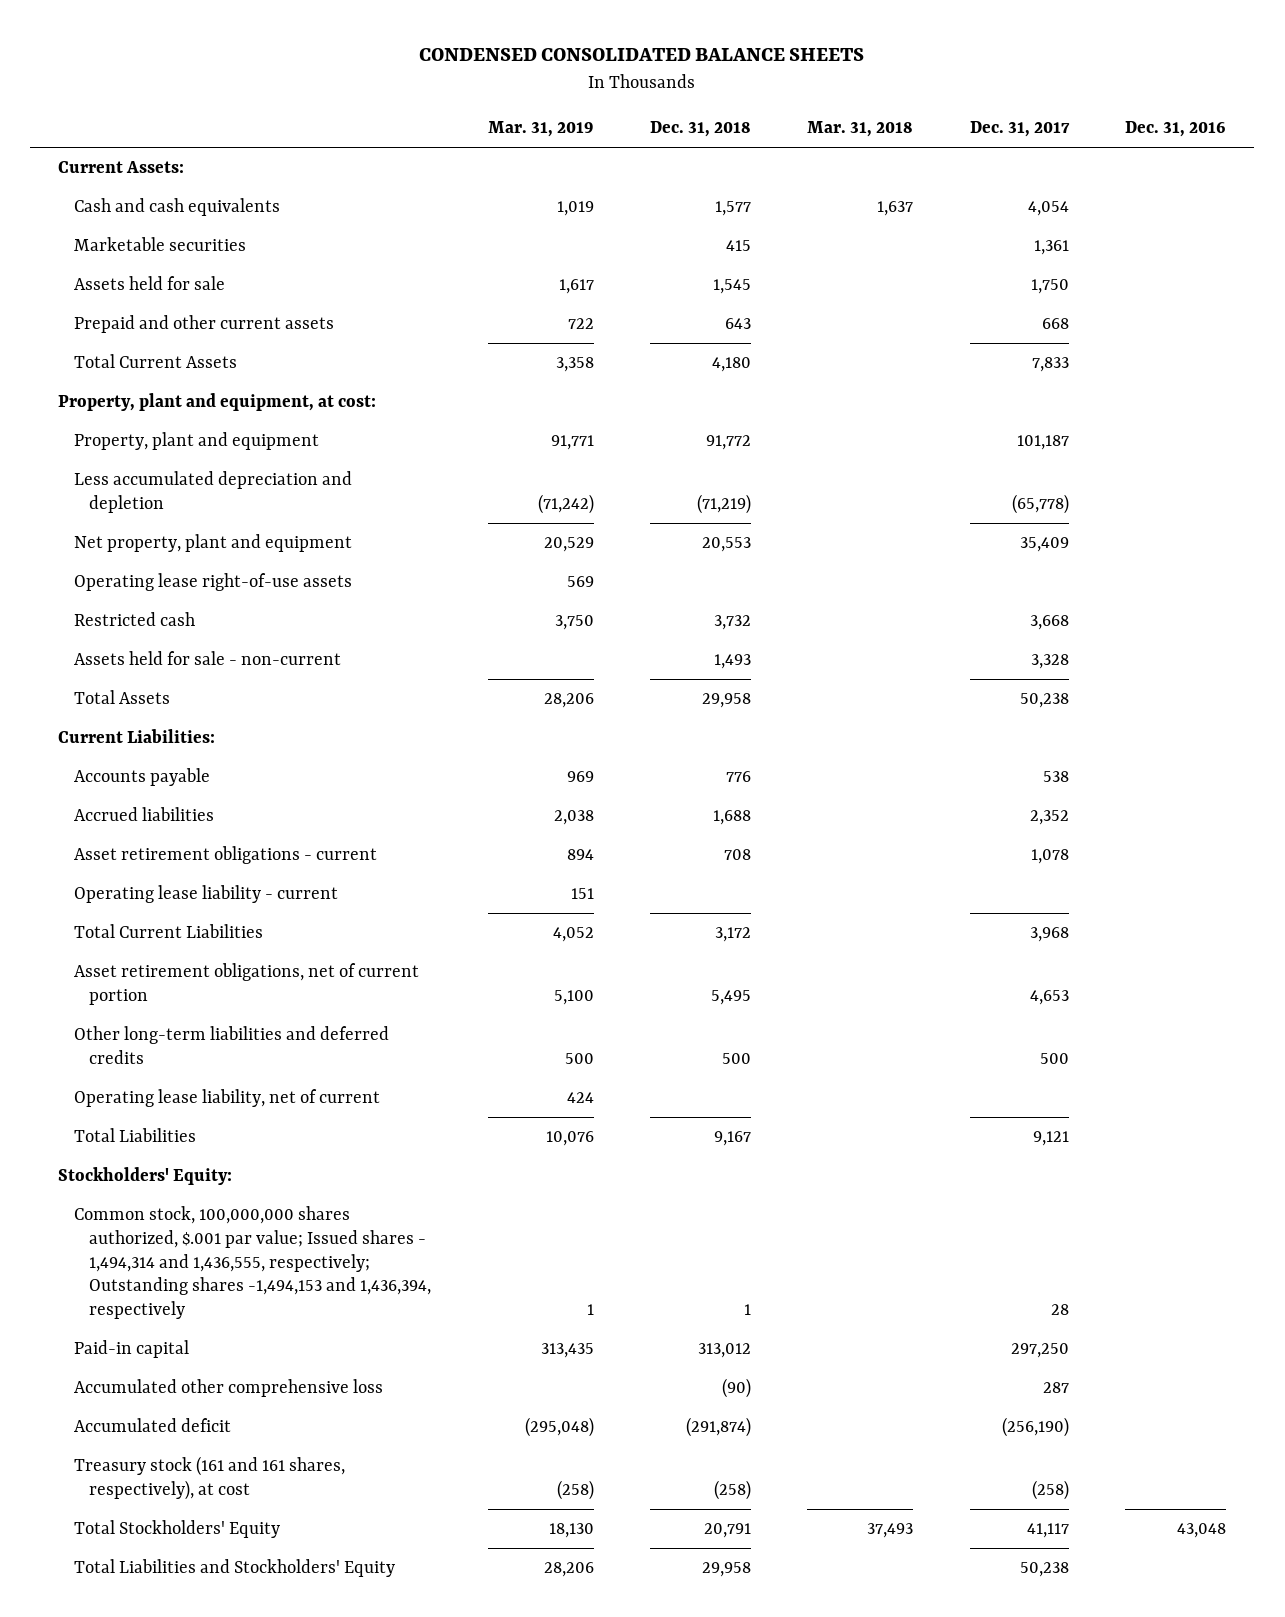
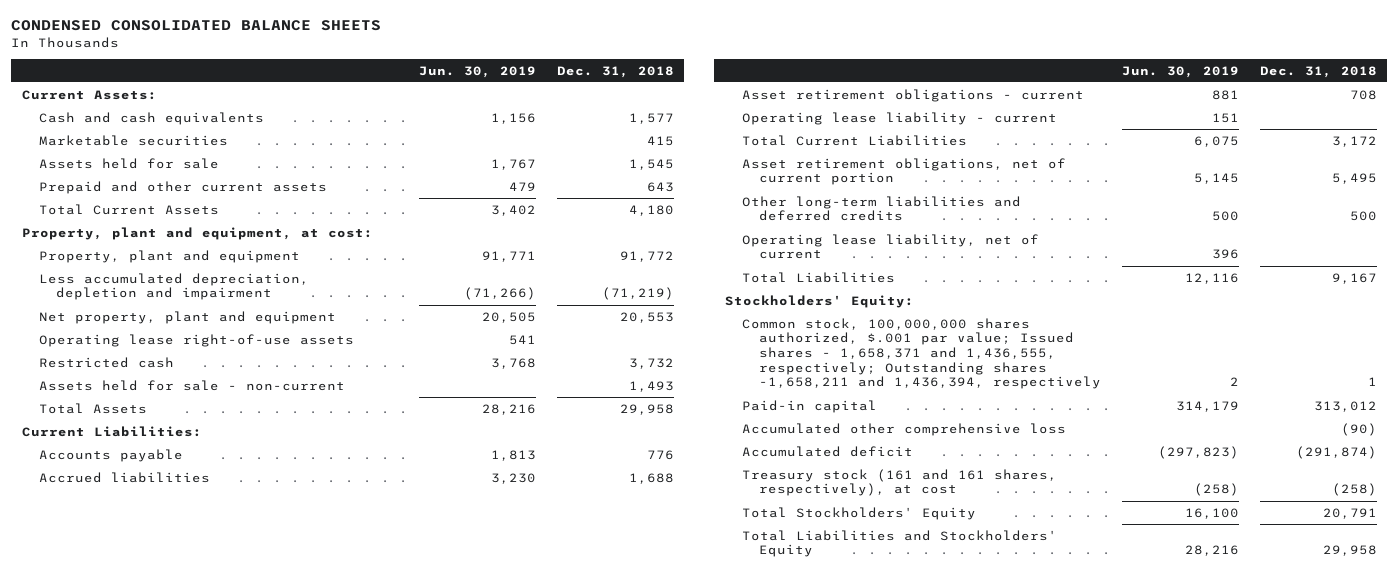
- | Mar. 31, 2019 | Dec. 31, 2018 | Mar. 31, 2018 | Dec. 31, 2017 | Dec. 31, 2016
+ | Jun. 30, 2019 | Dec. 31, 2018
- Less accumulated depreciation and depletion | (71,242) | (71,219) | | (65,778) |
+ Less accumulated depreciation, depletion and impairment | (71,266) | (71,219)
- Common stock, 100,000,000 shares authorized, $.001 par value; Issued shares - 1,494,314 and 1,436,555, respectively; Outstanding shares -1,494,153 and 1,436,394, respectively | 1 | 1 | | 28 |
+ Common stock, 100,000,000 shares authorized, $.001 par value; Issued shares - 1,658,371 and 1,436,555, respectively; Outstanding shares -1,658,211 and 1,436,394, respectively | 2 | 1

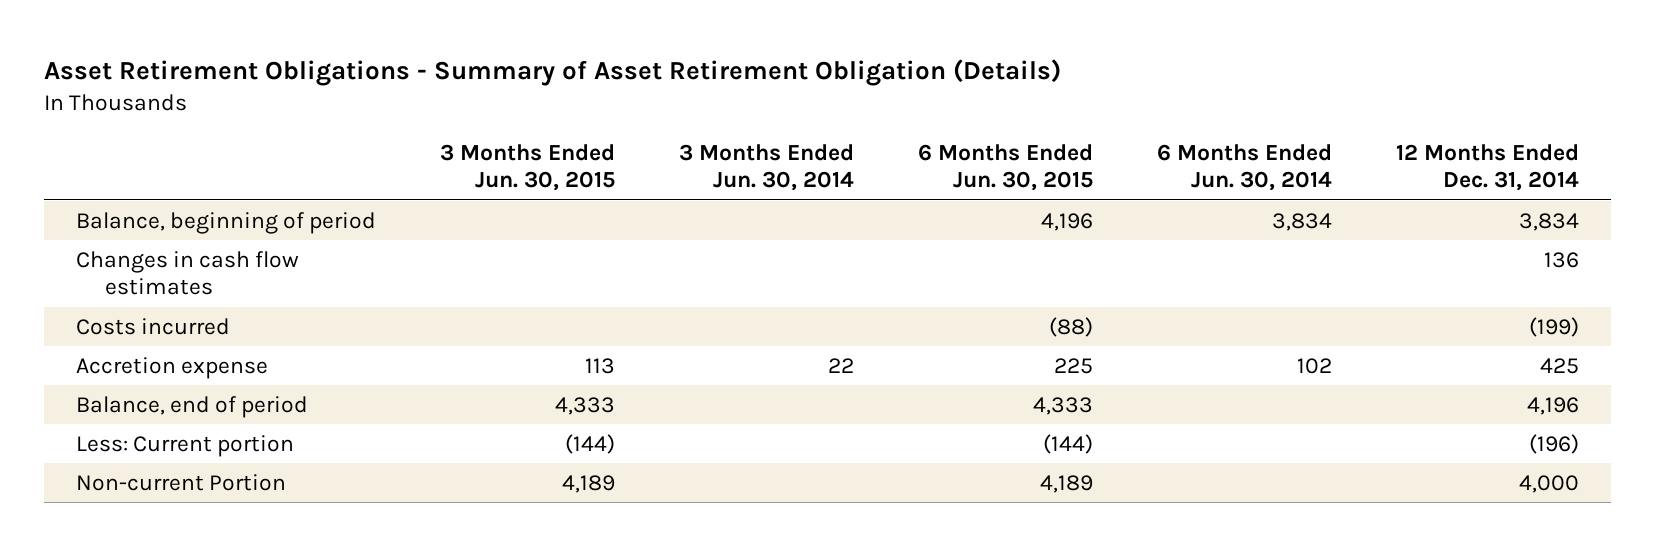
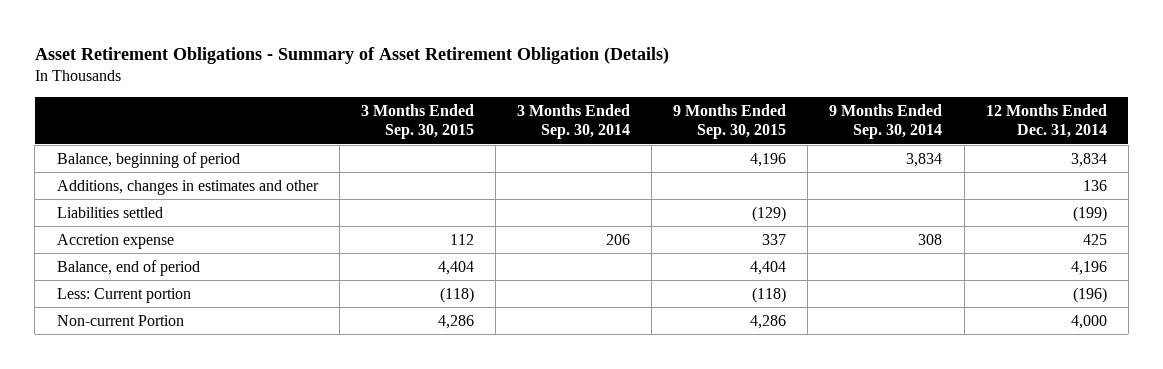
- | 3 Months Ended Jun. 30, 2015 | 3 Months Ended Jun. 30, 2014 | 6 Months Ended Jun. 30, 2015 | 6 Months Ended Jun. 30, 2014 | 12 Months Ended Dec. 31, 2014
+ | 3 Months Ended Sep. 30, 2015 | 3 Months Ended Sep. 30, 2014 | 9 Months Ended Sep. 30, 2015 | 9 Months Ended Sep. 30, 2014 | 12 Months Ended Dec. 31, 2014
- Changes in cash flow estimates | | | | | 136
- Costs incurred | | | (88) | | (199)
+ Additions, changes in estimates and other | | | | | 136
+ Liabilities settled | | | (129) | | (199)

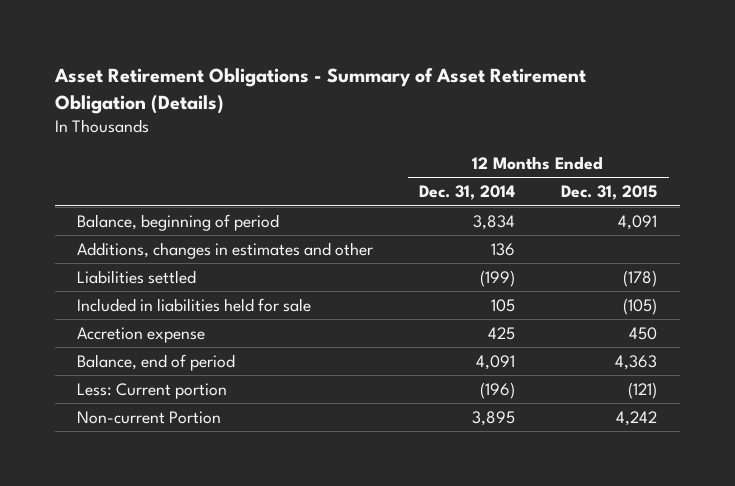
- | 3 Months Ended Sep. 30, 2015 | 3 Months Ended Sep. 30, 2014 | 9 Months Ended Sep. 30, 2015 | 9 Months Ended Sep. 30, 2014 | 12 Months Ended Dec. 31, 2014
+ | 12 Months Ended Dec. 31, 2014 | 12 Months Ended Dec. 31, 2015
+ Included in liabilities held for sale | 105 | (105)
- Balance, end of period | 4,404 | | 4,404 | | 4,196
+ Balance, end of period | 4,091 | 4,363
- Non-current Portion | 4,286 | | 4,286 | | 4,000
+ Non-current Portion | 3,895 | 4,242

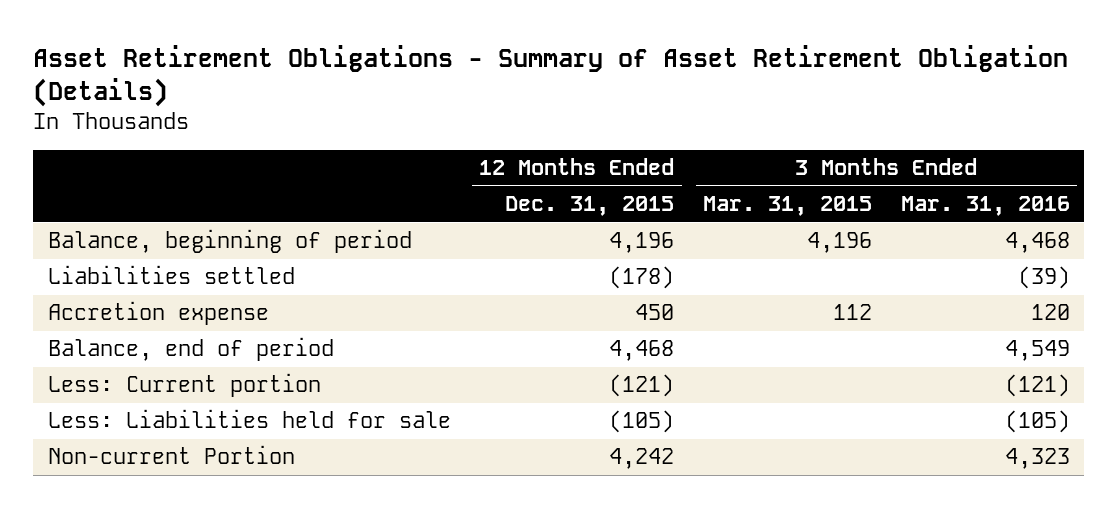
- | 12 Months Ended Dec. 31, 2014 | 12 Months Ended Dec. 31, 2015
+ | 12 Months Ended Dec. 31, 2015 | 3 Months Ended Mar. 31, 2015 | 3 Months Ended Mar. 31, 2016
- Balance, beginning of period | 3,834 | 4,091
- Additions, changes in estimates and other | 136 |
+ Balance, beginning of period | 4,196 | 4,196 | 4,468
- Included in liabilities held for sale | 105 | (105)
- Balance, end of period | 4,091 | 4,363
+ Balance, end of period | 4,468 | | 4,549
+ Less: Liabilities held for sale | (105) | | (105)

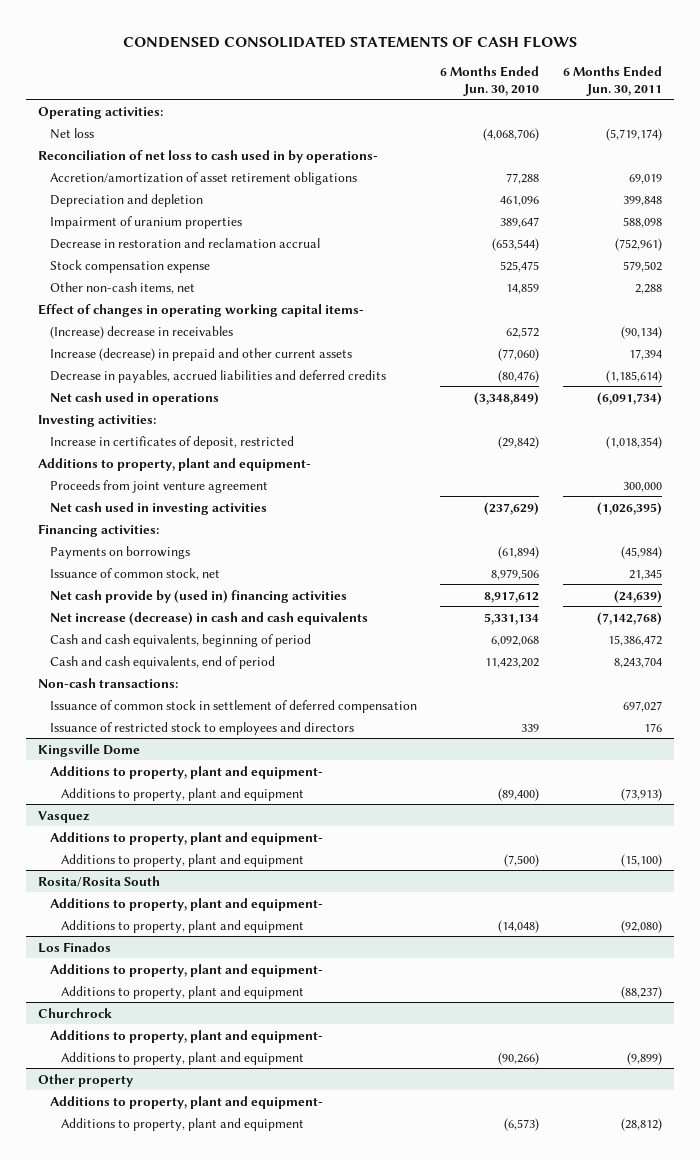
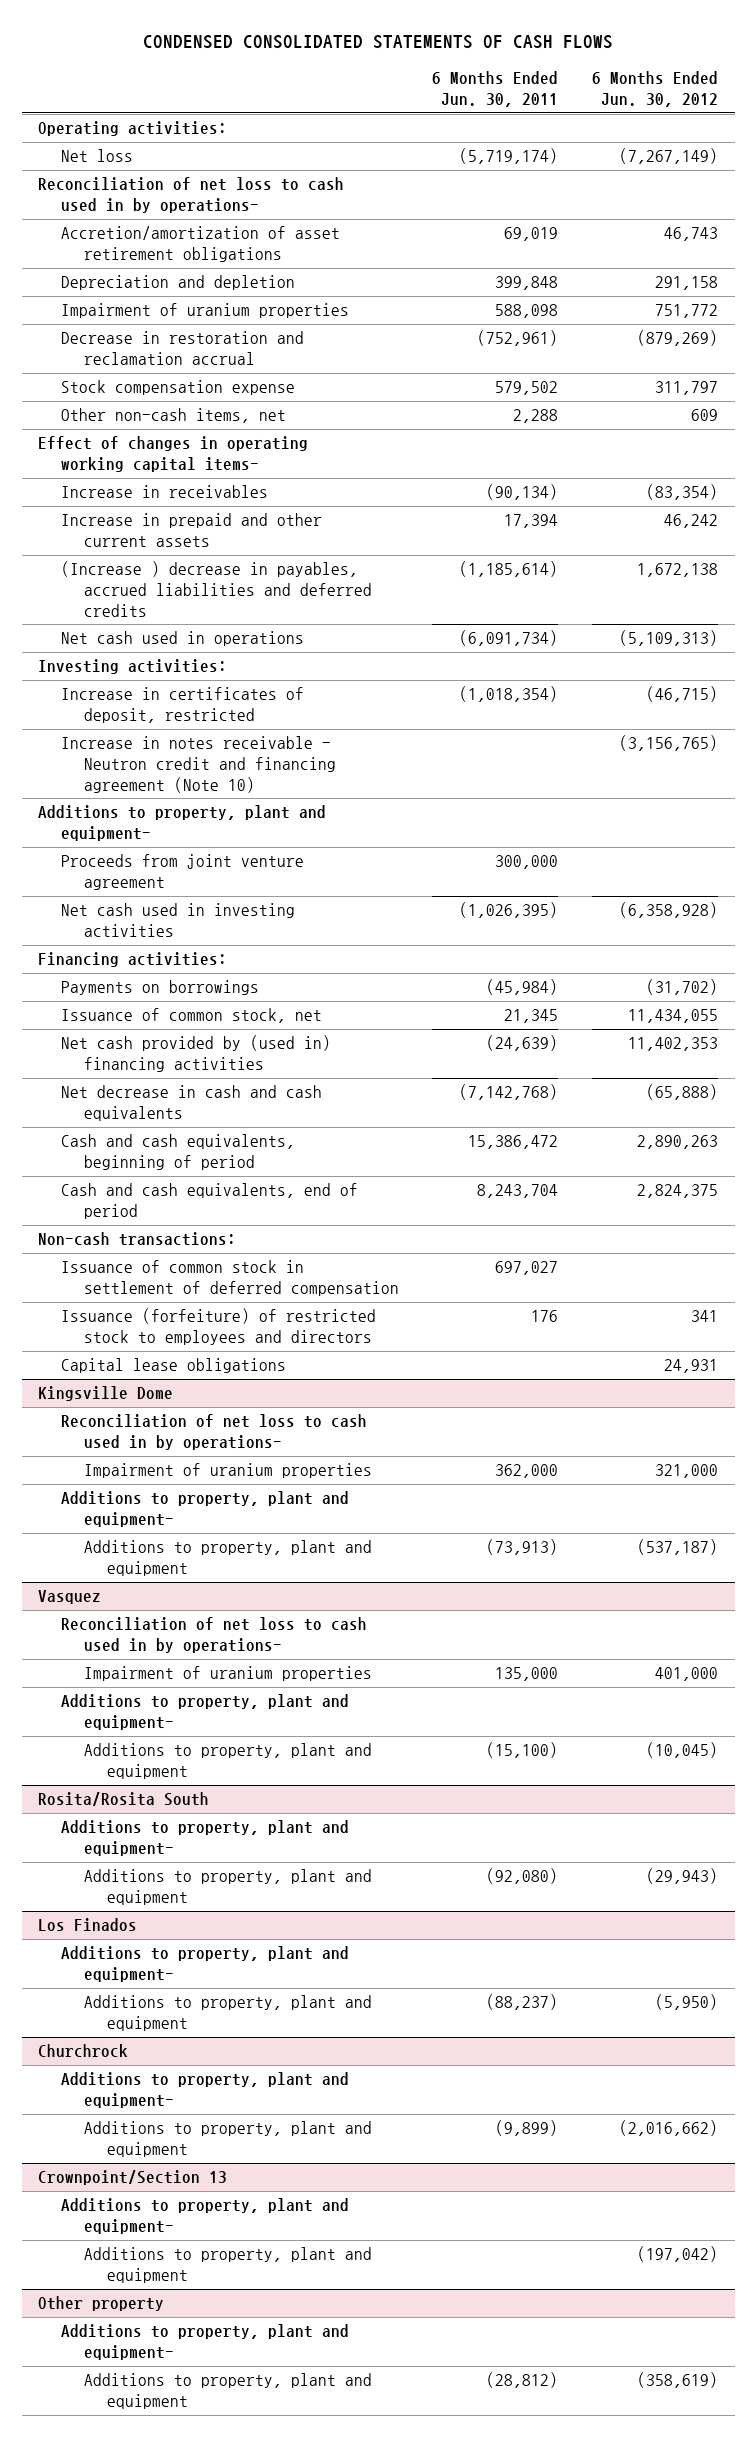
- | 6 Months Ended Jun. 30, 2010 | 6 Months Ended Jun. 30, 2011
+ | 6 Months Ended Jun. 30, 2011 | 6 Months Ended Jun. 30, 2012
- (Increase) decrease in receivables | 62,572 | (90,134)
- Increase (decrease) in prepaid and other current assets | (77,060) | 17,394
- Decrease in payables, accrued liabilities and deferred credits | (80,476) | (1,185,614)
+ Increase in receivables | (90,134) | (83,354)
+ Increase in prepaid and other current assets | 17,394 | 46,242
+ (Increase ) decrease in payables, accrued liabilities and deferred credits | (1,185,614) | 1,672,138
+ Increase in notes receivable - Neutron credit and financing agreement (Note 10) | | (3,156,765)
- Net cash provide by (used in) financing activities | 8,917,612 | (24,639)
- Net increase (decrease) in cash and cash equivalents | 5,331,134 | (7,142,768)
+ Net cash provided by (used in) financing activities | (24,639) | 11,402,353
+ Net decrease in cash and cash equivalents | (7,142,768) | (65,888)
- Issuance of restricted stock to employees and directors | 339 | 176
+ Issuance (forfeiture) of restricted stock to employees and directors | 176 | 341
+ Capital lease obligations | | 24,931
@ Kingsville Dome
+ Reconciliation of net loss to cash used in by operations-
+ Impairment of uranium properties | 362,000 | 321,000
@ Vasquez
+ Reconciliation of net loss to cash used in by operations-
+ Impairment of uranium properties | 135,000 | 401,000
+ Crownpoint/Section 13
+ Additions to property, plant and equipment-
+ Additions to property, plant and equipment | | (197,042)

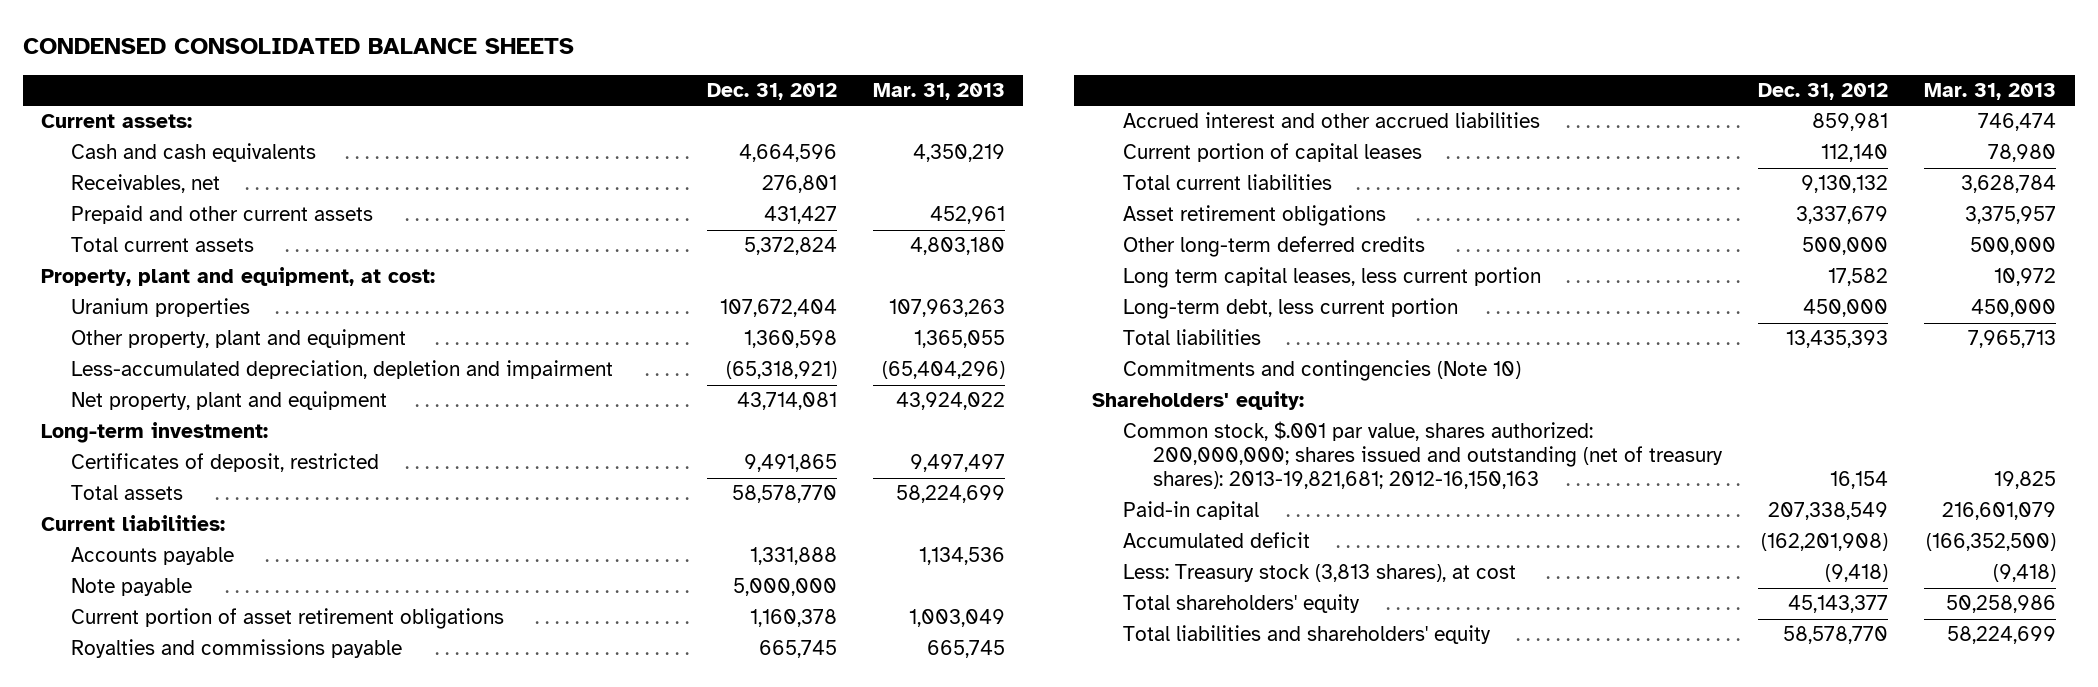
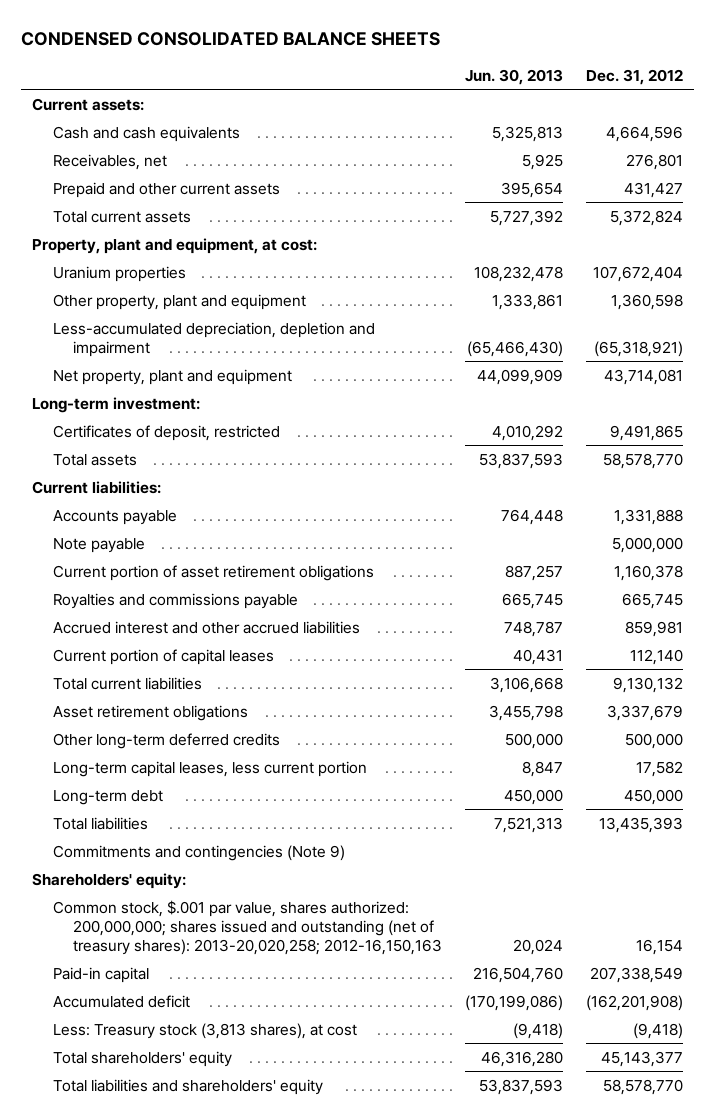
- | Dec. 31, 2012 | Mar. 31, 2013
+ | Jun. 30, 2013 | Dec. 31, 2012
- Long term capital leases, less current portion | 17,582 | 10,972
- Long-term debt, less current portion | 450,000 | 450,000
+ Long-term capital leases, less current portion | 8,847 | 17,582
+ Long-term debt | 450,000 | 450,000
- Commitments and contingencies (Note 10)
+ Commitments and contingencies (Note 9)
- Common stock, $.001 par value, shares authorized: 200,000,000; shares issued and outstanding (net of treasury shares): 2013-19,821,681; 2012-16,150,163 | 16,154 | 19,825
+ Common stock, $.001 par value, shares authorized: 200,000,000; shares issued and outstanding (net of treasury shares): 2013-20,020,258; 2012-16,150,163 | 20,024 | 16,154

